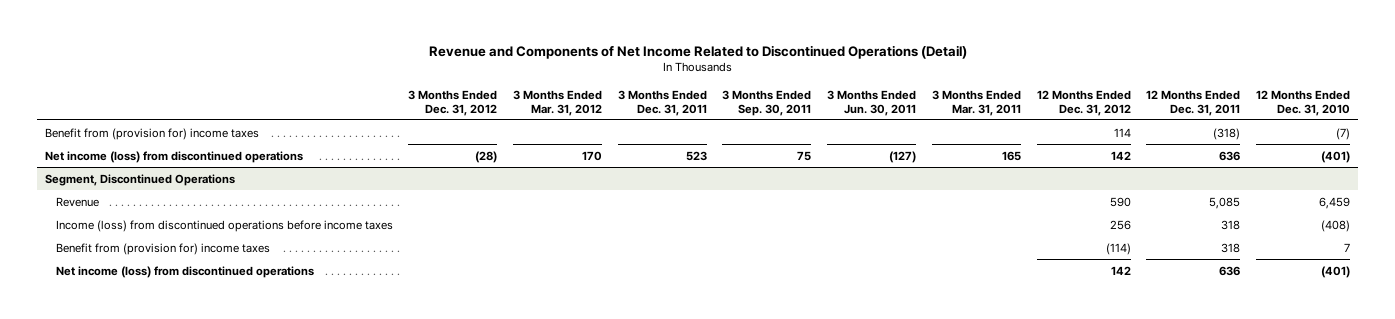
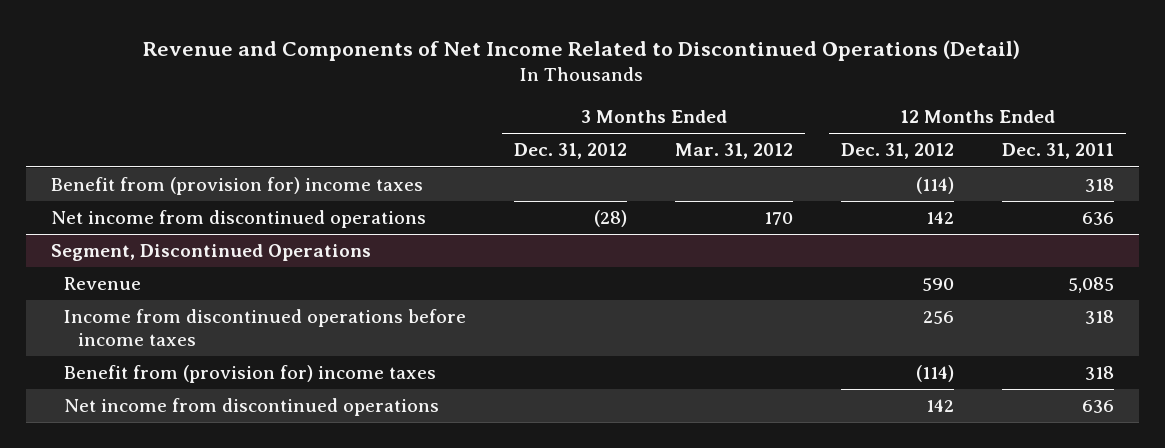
- | 3 Months Ended Dec. 31, 2012 | 3 Months Ended Mar. 31, 2012 | 3 Months Ended Dec. 31, 2011 | 3 Months Ended Sep. 30, 2011 | 3 Months Ended Jun. 30, 2011 | 3 Months Ended Mar. 31, 2011 | 12 Months Ended Dec. 31, 2012 | 12 Months Ended Dec. 31, 2011 | 12 Months Ended Dec. 31, 2010
+ | 3 Months Ended Dec. 31, 2012 | 3 Months Ended Mar. 31, 2012 | 12 Months Ended Dec. 31, 2012 | 12 Months Ended Dec. 31, 2011
- Benefit from (provision for) income taxes | | | | | | | 114 | (318) | (7)
- Net income (loss) from discontinued operations | (28) | 170 | 523 | 75 | (127) | 165 | 142 | 636 | (401)
+ Benefit from (provision for) income taxes | | | (114) | 318
+ Net income from discontinued operations | (28) | 170 | 142 | 636
@ Segment, Discontinued Operations
- Income (loss) from discontinued operations before income taxes | | | | | | | 256 | 318 | (408)
+ Income from discontinued operations before income taxes | | | 256 | 318
- Net income (loss) from discontinued operations | | | | | | | 142 | 636 | (401)
+ Net income from discontinued operations | | | 142 | 636

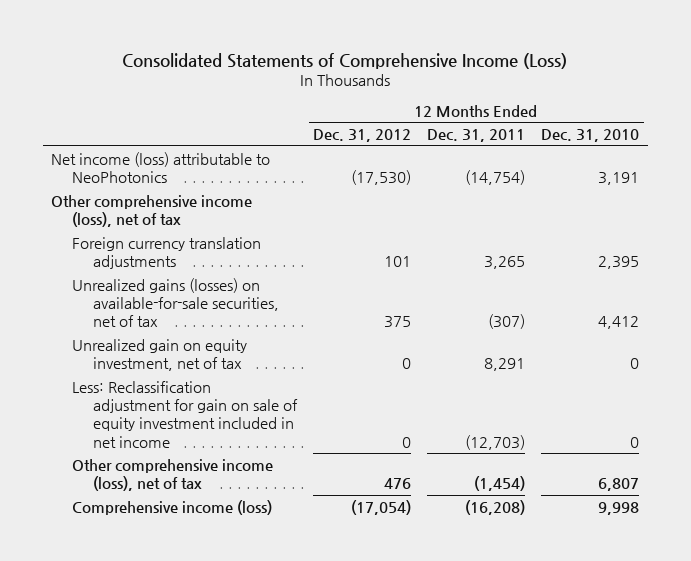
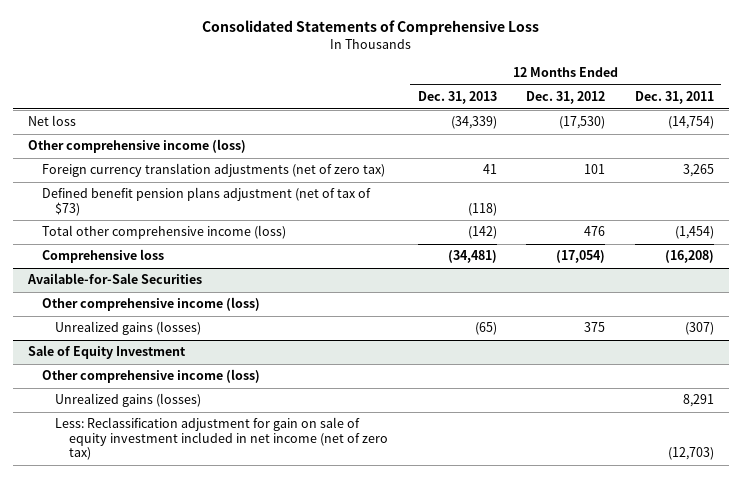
- Consolidated Statements of Comprehensive Income (Loss)
+ Consolidated Statements of Comprehensive Loss
- | 12 Months Ended Dec. 31, 2012 | 12 Months Ended Dec. 31, 2011 | 12 Months Ended Dec. 31, 2010
+ | 12 Months Ended Dec. 31, 2013 | 12 Months Ended Dec. 31, 2012 | 12 Months Ended Dec. 31, 2011
- Net income (loss) attributable to NeoPhotonics | (17,530) | (14,754) | 3,191
- Other comprehensive income (loss), net of tax
- Foreign currency translation adjustments | 101 | 3,265 | 2,395
- Unrealized gains (losses) on available-for-sale securities, net of tax | 375 | (307) | 4,412
- Unrealized gain on equity investment, net of tax | 0 | 8,291 | 0
- Less: Reclassification adjustment for gain on sale of equity investment included in net income | 0 | (12,703) | 0
- Other comprehensive income (loss), net of tax | 476 | (1,454) | 6,807
- Comprehensive income (loss) | (17,054) | (16,208) | 9,998
+ Net loss | (34,339) | (17,530) | (14,754)
+ Other comprehensive income (loss)
+ Foreign currency translation adjustments (net of zero tax) | 41 | 101 | 3,265
+ Defined benefit pension plans adjustment (net of tax of $73) | (118) | |
+ Total other comprehensive income (loss) | (142) | 476 | (1,454)
+ Comprehensive loss | (34,481) | (17,054) | (16,208)
+ Available-for-Sale Securities
+ Other comprehensive income (loss)
+ Unrealized gains (losses) | (65) | 375 | (307)
+ Sale of Equity Investment
+ Other comprehensive income (loss)
+ Unrealized gains (losses) | | | 8,291
+ Less: Reclassification adjustment for gain on sale of equity investment included in net income (net of zero tax) | | | (12,703)

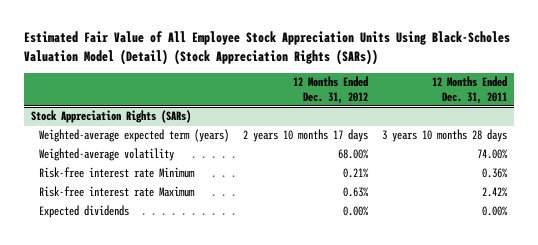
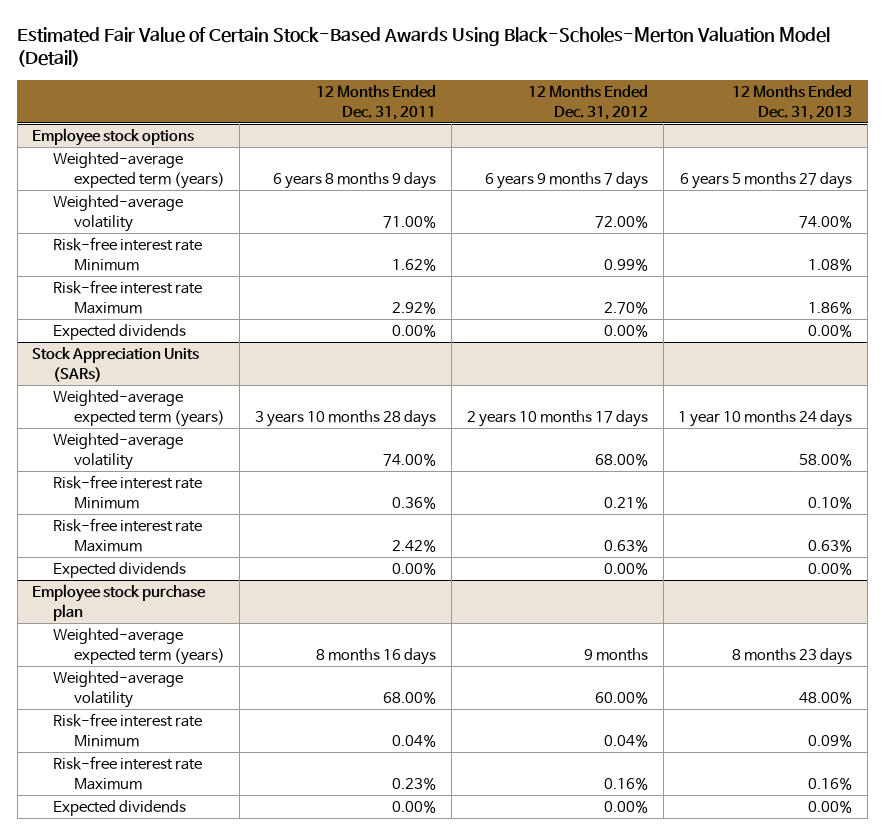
- Estimated Fair Value of All Employee Stock Appreciation Units Using Black-Scholes Valuation Model (Detail) (Stock Appreciation Rights (SARs))
+ Estimated Fair Value of Certain Stock-Based Awards Using Black-Scholes-Merton Valuation Model (Detail)
- | 12 Months Ended Dec. 31, 2012 | 12 Months Ended Dec. 31, 2011
+ | 12 Months Ended Dec. 31, 2011 | 12 Months Ended Dec. 31, 2012 | 12 Months Ended Dec. 31, 2013
- Stock Appreciation Rights (SARs)
+ Employee stock options
+ Weighted-average expected term (years) | 6 years 8 months 9 days | 6 years 9 months 7 days | 6 years 5 months 27 days
+ Weighted-average volatility | 71.00% | 72.00% | 74.00%
+ Risk-free interest rate Minimum | 1.62% | 0.99% | 1.08%
+ Risk-free interest rate Maximum | 2.92% | 2.70% | 1.86%
+ Expected dividends | 0.00% | 0.00% | 0.00%
+ Stock Appreciation Units (SARs)
+ Employee stock purchase plan
+ Weighted-average expected term (years) | 8 months 16 days | 9 months | 8 months 23 days
+ Weighted-average volatility | 68.00% | 60.00% | 48.00%
+ Risk-free interest rate Minimum | 0.04% | 0.04% | 0.09%
+ Risk-free interest rate Maximum | 0.23% | 0.16% | 0.16%
+ Expected dividends | 0.00% | 0.00% | 0.00%

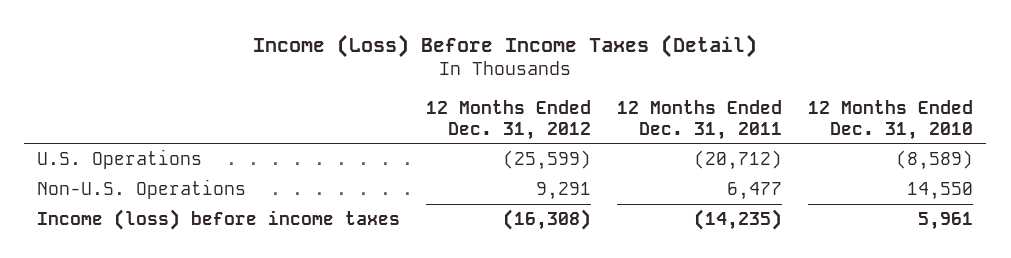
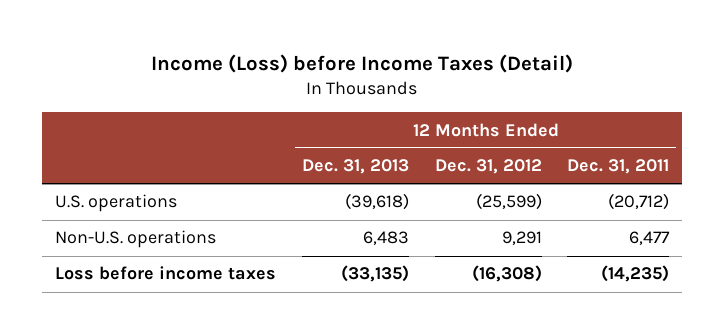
- Income (Loss) Before Income Taxes (Detail)
+ Income (Loss) before Income Taxes (Detail)
- | 12 Months Ended Dec. 31, 2012 | 12 Months Ended Dec. 31, 2011 | 12 Months Ended Dec. 31, 2010
+ | 12 Months Ended Dec. 31, 2013 | 12 Months Ended Dec. 31, 2012 | 12 Months Ended Dec. 31, 2011
- U.S. Operations | (25,599) | (20,712) | (8,589)
- Non-U.S. Operations | 9,291 | 6,477 | 14,550
- Income (loss) before income taxes | (16,308) | (14,235) | 5,961
+ U.S. operations | (39,618) | (25,599) | (20,712)
+ Non-U.S. operations | 6,483 | 9,291 | 6,477
+ Loss before income taxes | (33,135) | (16,308) | (14,235)

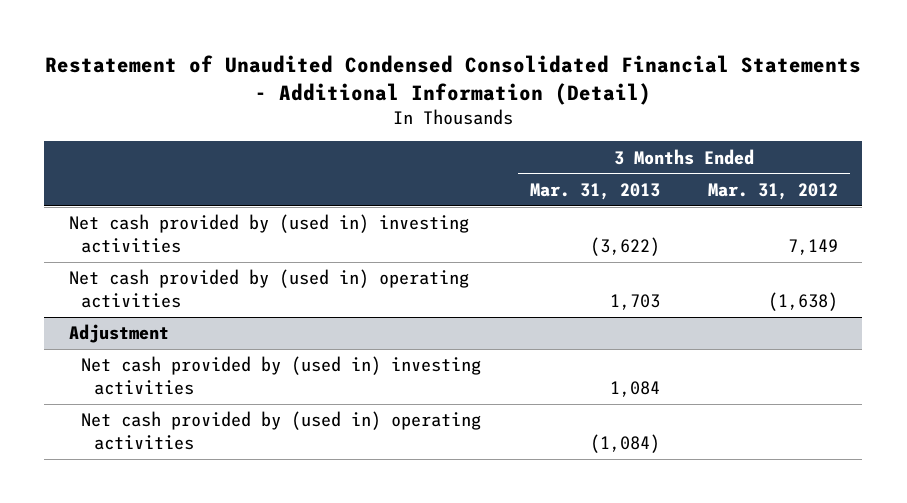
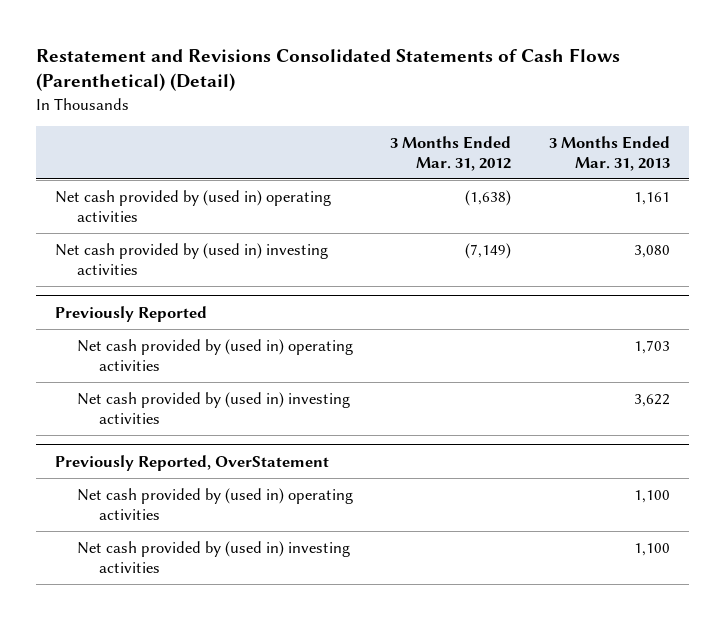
- Restatement of Unaudited Condensed Consolidated Financial Statements - Additional Information (Detail)
+ Restatement and Revisions Consolidated Statements of Cash Flows (Parenthetical) (Detail)
- | 3 Months Ended Mar. 31, 2013 | 3 Months Ended Mar. 31, 2012
+ | 3 Months Ended Mar. 31, 2012 | 3 Months Ended Mar. 31, 2013
- Net cash provided by (used in) investing activities | (3,622) | 7,149
- Net cash provided by (used in) operating activities | 1,703 | (1,638)
- Adjustment
- Net cash provided by (used in) investing activities | 1,084 |
- Net cash provided by (used in) operating activities | (1,084) |
+ Net cash provided by (used in) operating activities | (1,638) | 1,161
+ Net cash provided by (used in) investing activities | (7,149) | 3,080
+ Previously Reported
+ Net cash provided by (used in) operating activities | | 1,703
+ Net cash provided by (used in) investing activities | | 3,622
+ Previously Reported, OverStatement
+ Net cash provided by (used in) operating activities | | 1,100
+ Net cash provided by (used in) investing activities | | 1,100

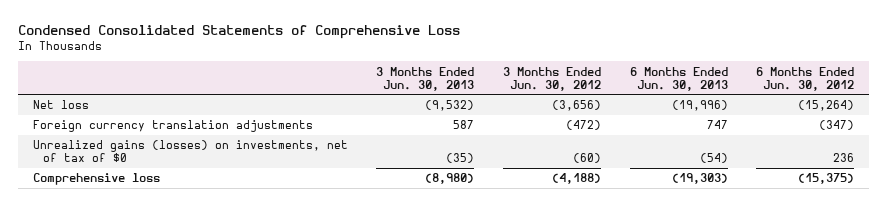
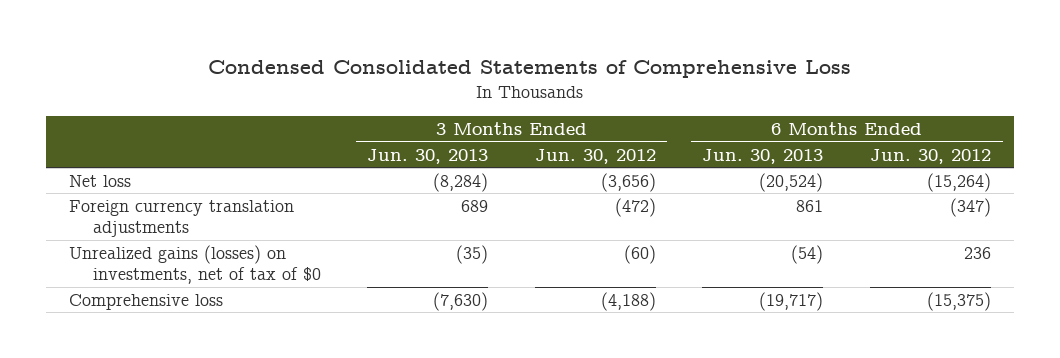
- Net loss | (9,532) | (3,656) | (19,996) | (15,264)
- Foreign currency translation adjustments | 587 | (472) | 747 | (347)
+ Net loss | (8,284) | (3,656) | (20,524) | (15,264)
+ Foreign currency translation adjustments | 689 | (472) | 861 | (347)
- Comprehensive loss | (8,980) | (4,188) | (19,303) | (15,375)
+ Comprehensive loss | (7,630) | (4,188) | (19,717) | (15,375)

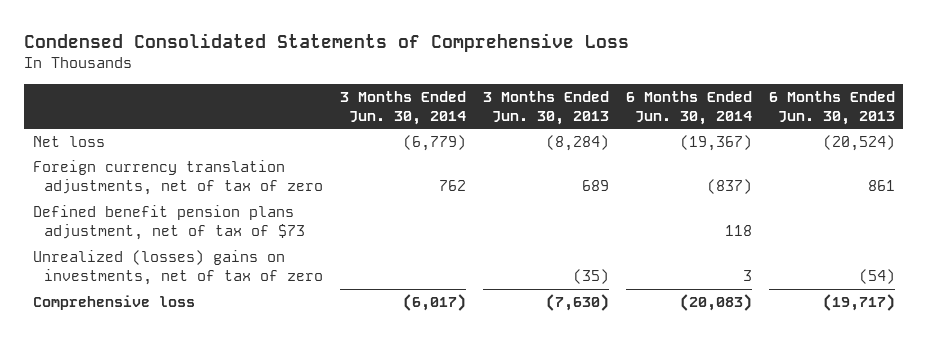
- | 3 Months Ended Jun. 30, 2013 | 3 Months Ended Jun. 30, 2012 | 6 Months Ended Jun. 30, 2013 | 6 Months Ended Jun. 30, 2012
+ | 3 Months Ended Jun. 30, 2014 | 3 Months Ended Jun. 30, 2013 | 6 Months Ended Jun. 30, 2014 | 6 Months Ended Jun. 30, 2013
- Foreign currency translation adjustments | 689 | (472) | 861 | (347)
- Unrealized gains (losses) on investments, net of tax of $0 | (35) | (60) | (54) | 236
+ Foreign currency translation adjustments, net of tax of zero | 762 | 689 | (837) | 861
+ Defined benefit pension plans adjustment, net of tax of $73 | | | 118 |
+ Unrealized (losses) gains on investments, net of tax of zero | | (35) | 3 | (54)

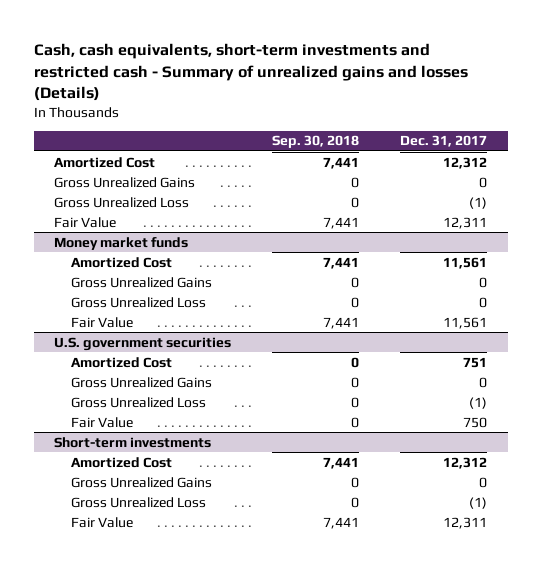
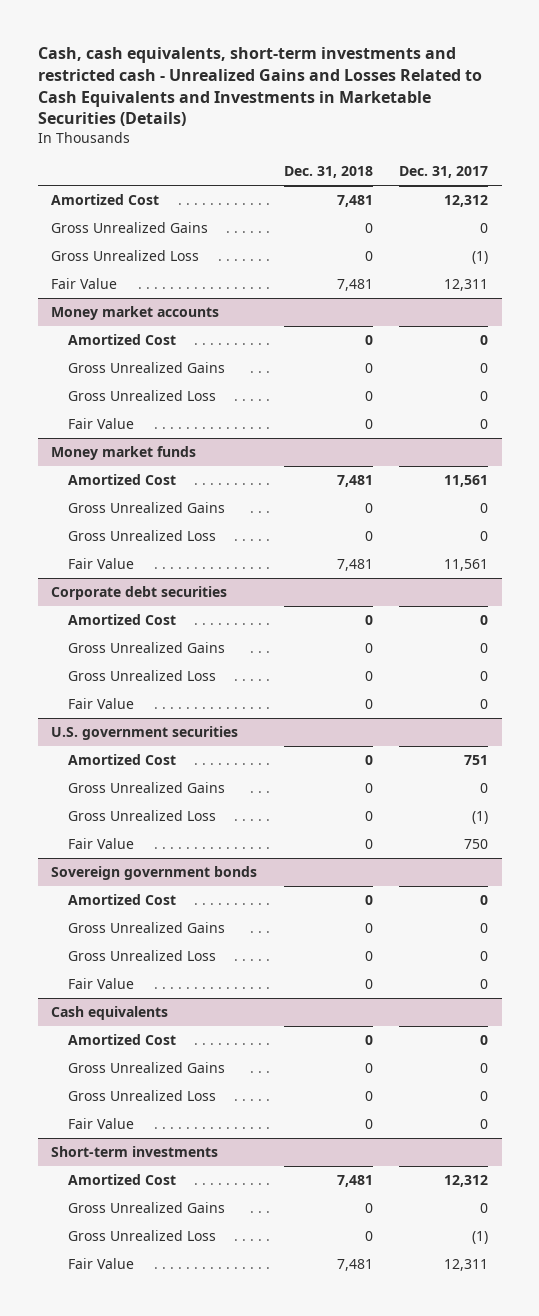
- Cash, cash equivalents, short-term investments and restricted cash - Summary of unrealized gains and losses (Details)
+ Cash, cash equivalents, short-term investments and restricted cash - Unrealized Gains and Losses Related to Cash Equivalents and Investments in Marketable Securities (Details)
- | Sep. 30, 2018 | Dec. 31, 2017
+ | Dec. 31, 2018 | Dec. 31, 2017
+ Money market accounts
+ Amortized Cost | 0 | 0
+ Gross Unrealized Gains | 0 | 0
+ Gross Unrealized Loss | 0 | 0
+ Fair Value | 0 | 0
+ Corporate debt securities
+ Amortized Cost | 0 | 0
+ Gross Unrealized Gains | 0 | 0
+ Gross Unrealized Loss | 0 | 0
+ Fair Value | 0 | 0
+ Sovereign government bonds
+ Amortized Cost | 0 | 0
+ Gross Unrealized Gains | 0 | 0
+ Gross Unrealized Loss | 0 | 0
+ Fair Value | 0 | 0
+ Cash equivalents
+ Amortized Cost | 0 | 0
+ Gross Unrealized Gains | 0 | 0
+ Gross Unrealized Loss | 0 | 0
+ Fair Value | 0 | 0

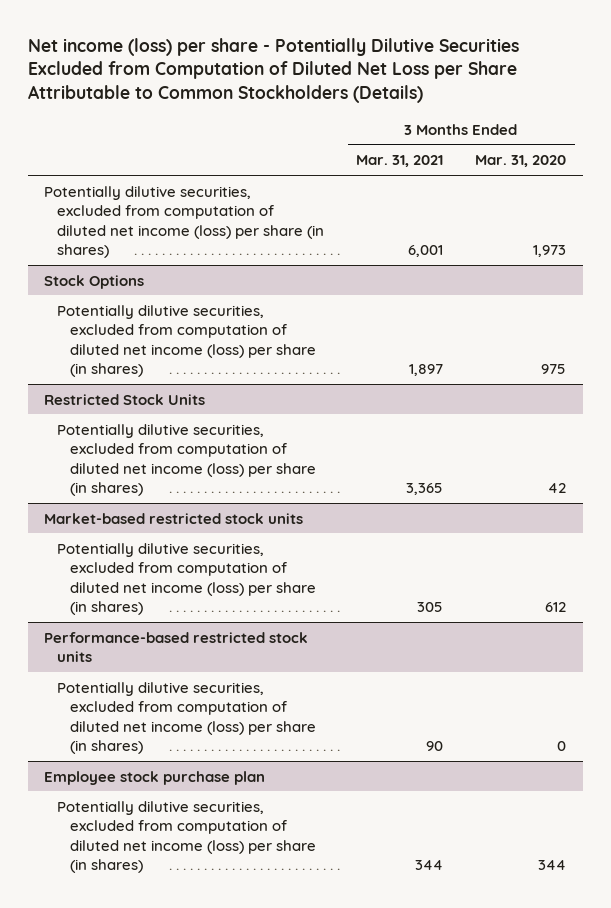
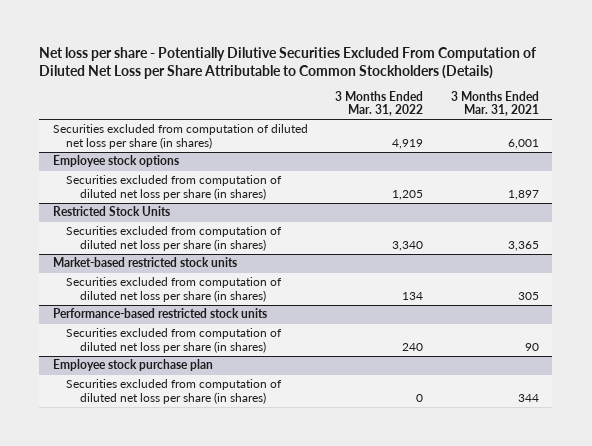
- Net income (loss) per share - Potentially Dilutive Securities Excluded from Computation of Diluted Net Loss per Share Attributable to Common Stockholders (Details)
+ Net loss per share - Potentially Dilutive Securities Excluded From Computation of Diluted Net Loss per Share Attributable to Common Stockholders (Details)
- | 3 Months Ended Mar. 31, 2021 | 3 Months Ended Mar. 31, 2020
+ | 3 Months Ended Mar. 31, 2022 | 3 Months Ended Mar. 31, 2021
- Potentially dilutive securities, excluded from computation of diluted net income (loss) per share (in shares) | 6,001 | 1,973
- Stock Options
- Potentially dilutive securities, excluded from computation of diluted net income (loss) per share (in shares) | 1,897 | 975
+ Securities excluded from computation of diluted net loss per share (in shares) | 4,919 | 6,001
+ Employee stock options
+ Securities excluded from computation of diluted net loss per share (in shares) | 1,205 | 1,897
@ Restricted Stock Units
- Potentially dilutive securities, excluded from computation of diluted net income (loss) per share (in shares) | 3,365 | 42
+ Securities excluded from computation of diluted net loss per share (in shares) | 3,340 | 3,365
@ Market-based restricted stock units
- Potentially dilutive securities, excluded from computation of diluted net income (loss) per share (in shares) | 305 | 612
+ Securities excluded from computation of diluted net loss per share (in shares) | 134 | 305
@ Performance-based restricted stock units
- Potentially dilutive securities, excluded from computation of diluted net income (loss) per share (in shares) | 90 | 0
+ Securities excluded from computation of diluted net loss per share (in shares) | 240 | 90
@ Employee stock purchase plan
- Potentially dilutive securities, excluded from computation of diluted net income (loss) per share (in shares) | 344 | 344
+ Securities excluded from computation of diluted net loss per share (in shares) | 0 | 344

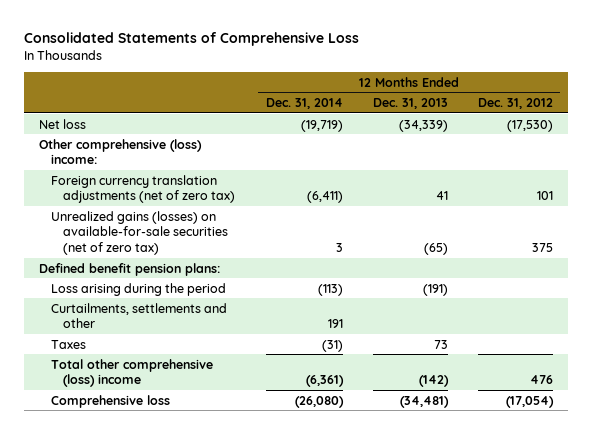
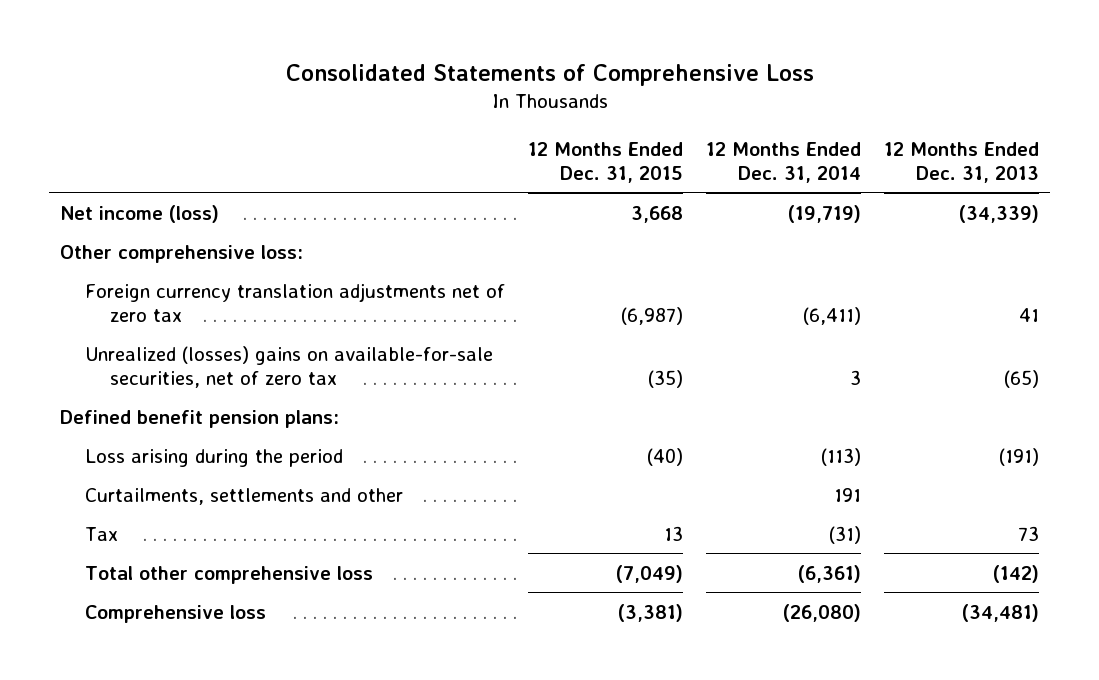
- | 12 Months Ended Dec. 31, 2014 | 12 Months Ended Dec. 31, 2013 | 12 Months Ended Dec. 31, 2012
+ | 12 Months Ended Dec. 31, 2015 | 12 Months Ended Dec. 31, 2014 | 12 Months Ended Dec. 31, 2013
- Net loss | (19,719) | (34,339) | (17,530)
- Other comprehensive (loss) income:
- Foreign currency translation adjustments (net of zero tax) | (6,411) | 41 | 101
- Unrealized gains (losses) on available-for-sale securities (net of zero tax) | 3 | (65) | 375
+ Net income (loss) | 3,668 | (19,719) | (34,339)
+ Other comprehensive loss:
+ Foreign currency translation adjustments net of zero tax | (6,987) | (6,411) | 41
+ Unrealized (losses) gains on available-for-sale securities, net of zero tax | (35) | 3 | (65)
- Taxes | (31) | 73 |
- Total other comprehensive (loss) income | (6,361) | (142) | 476
+ Tax | 13 | (31) | 73
+ Total other comprehensive loss | (7,049) | (6,361) | (142)

